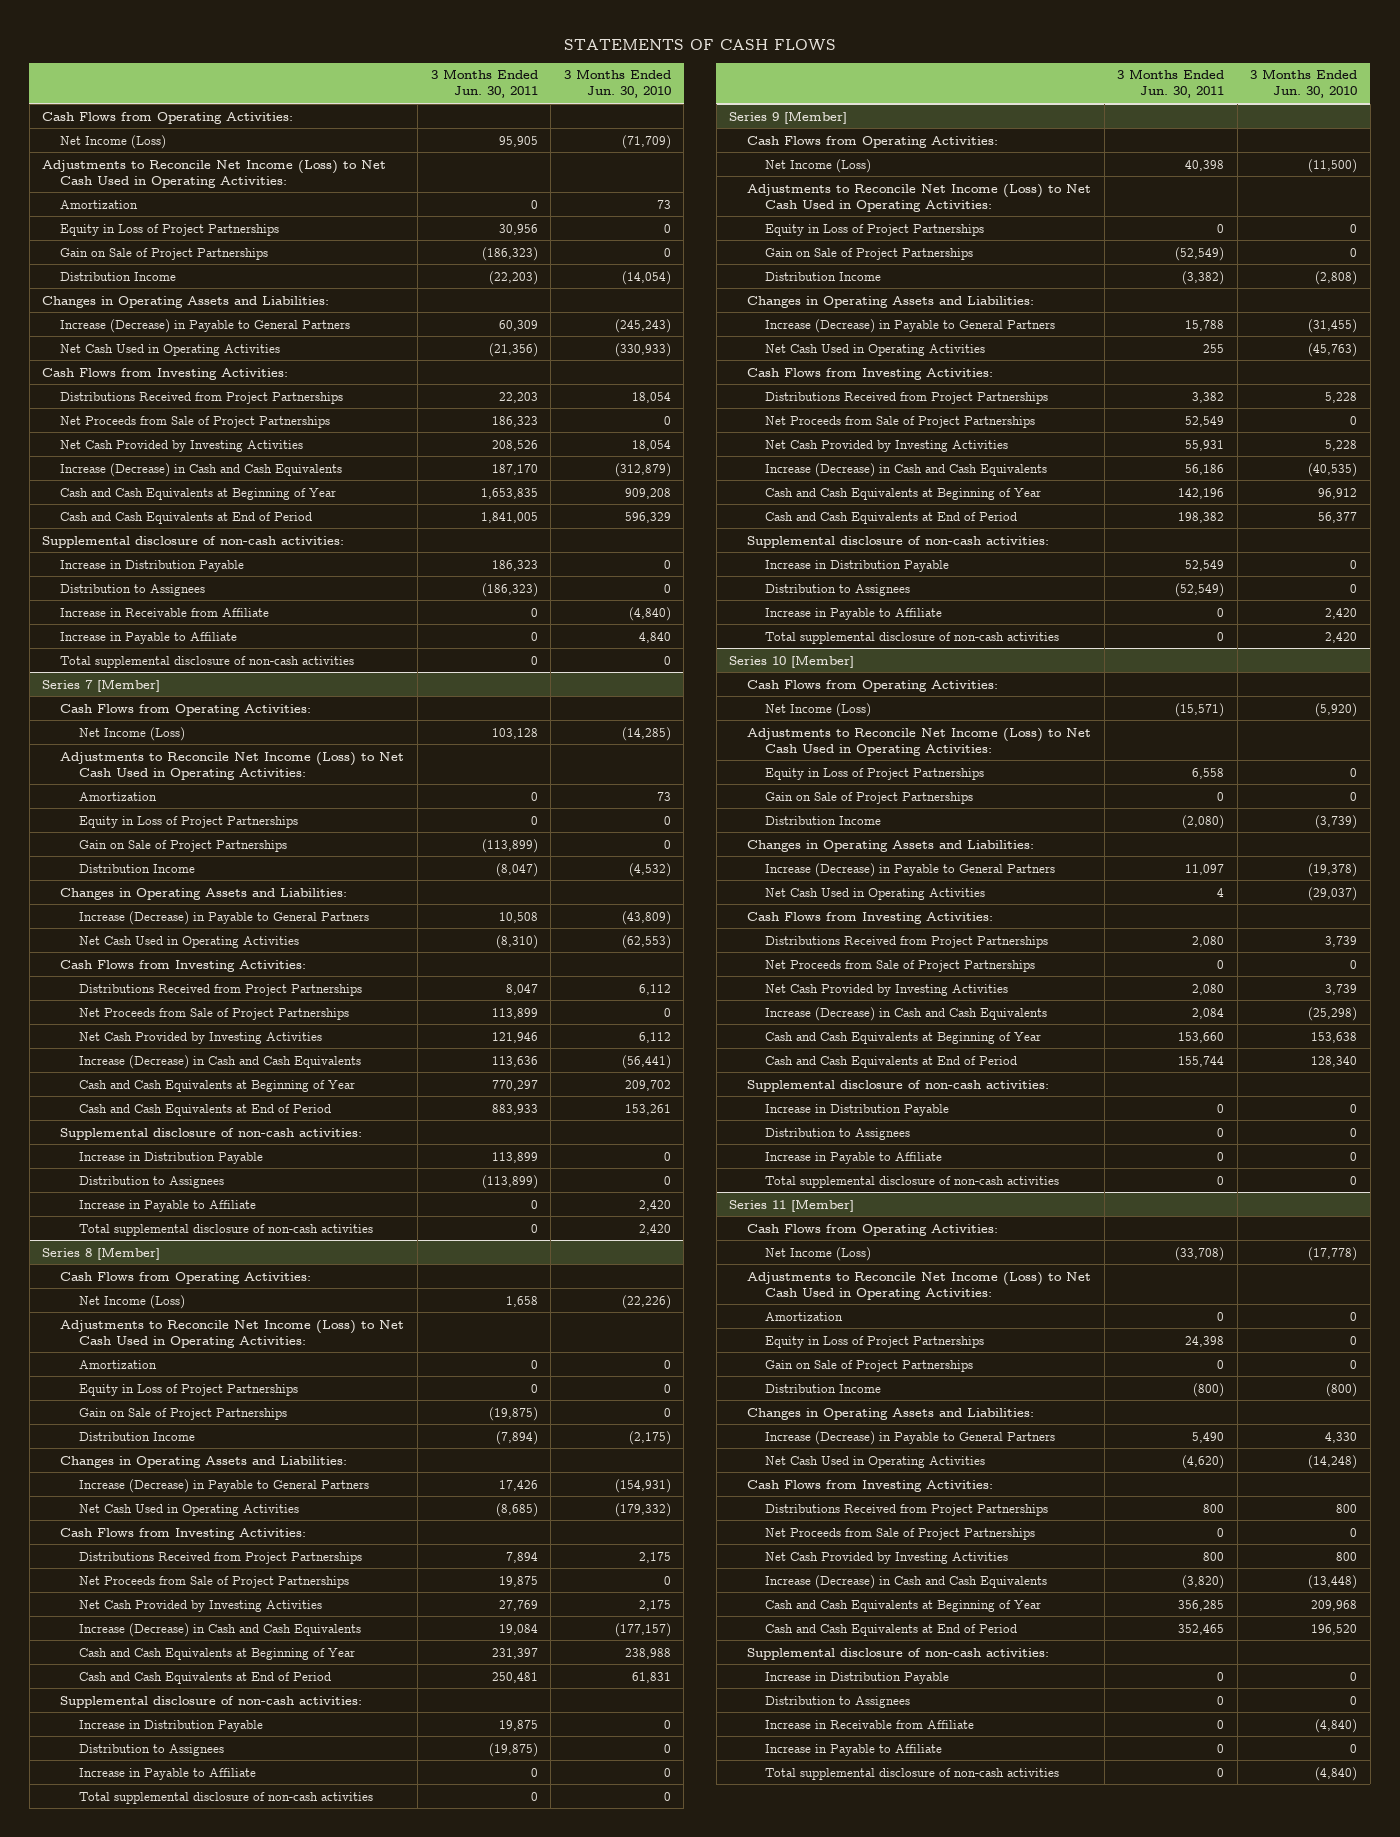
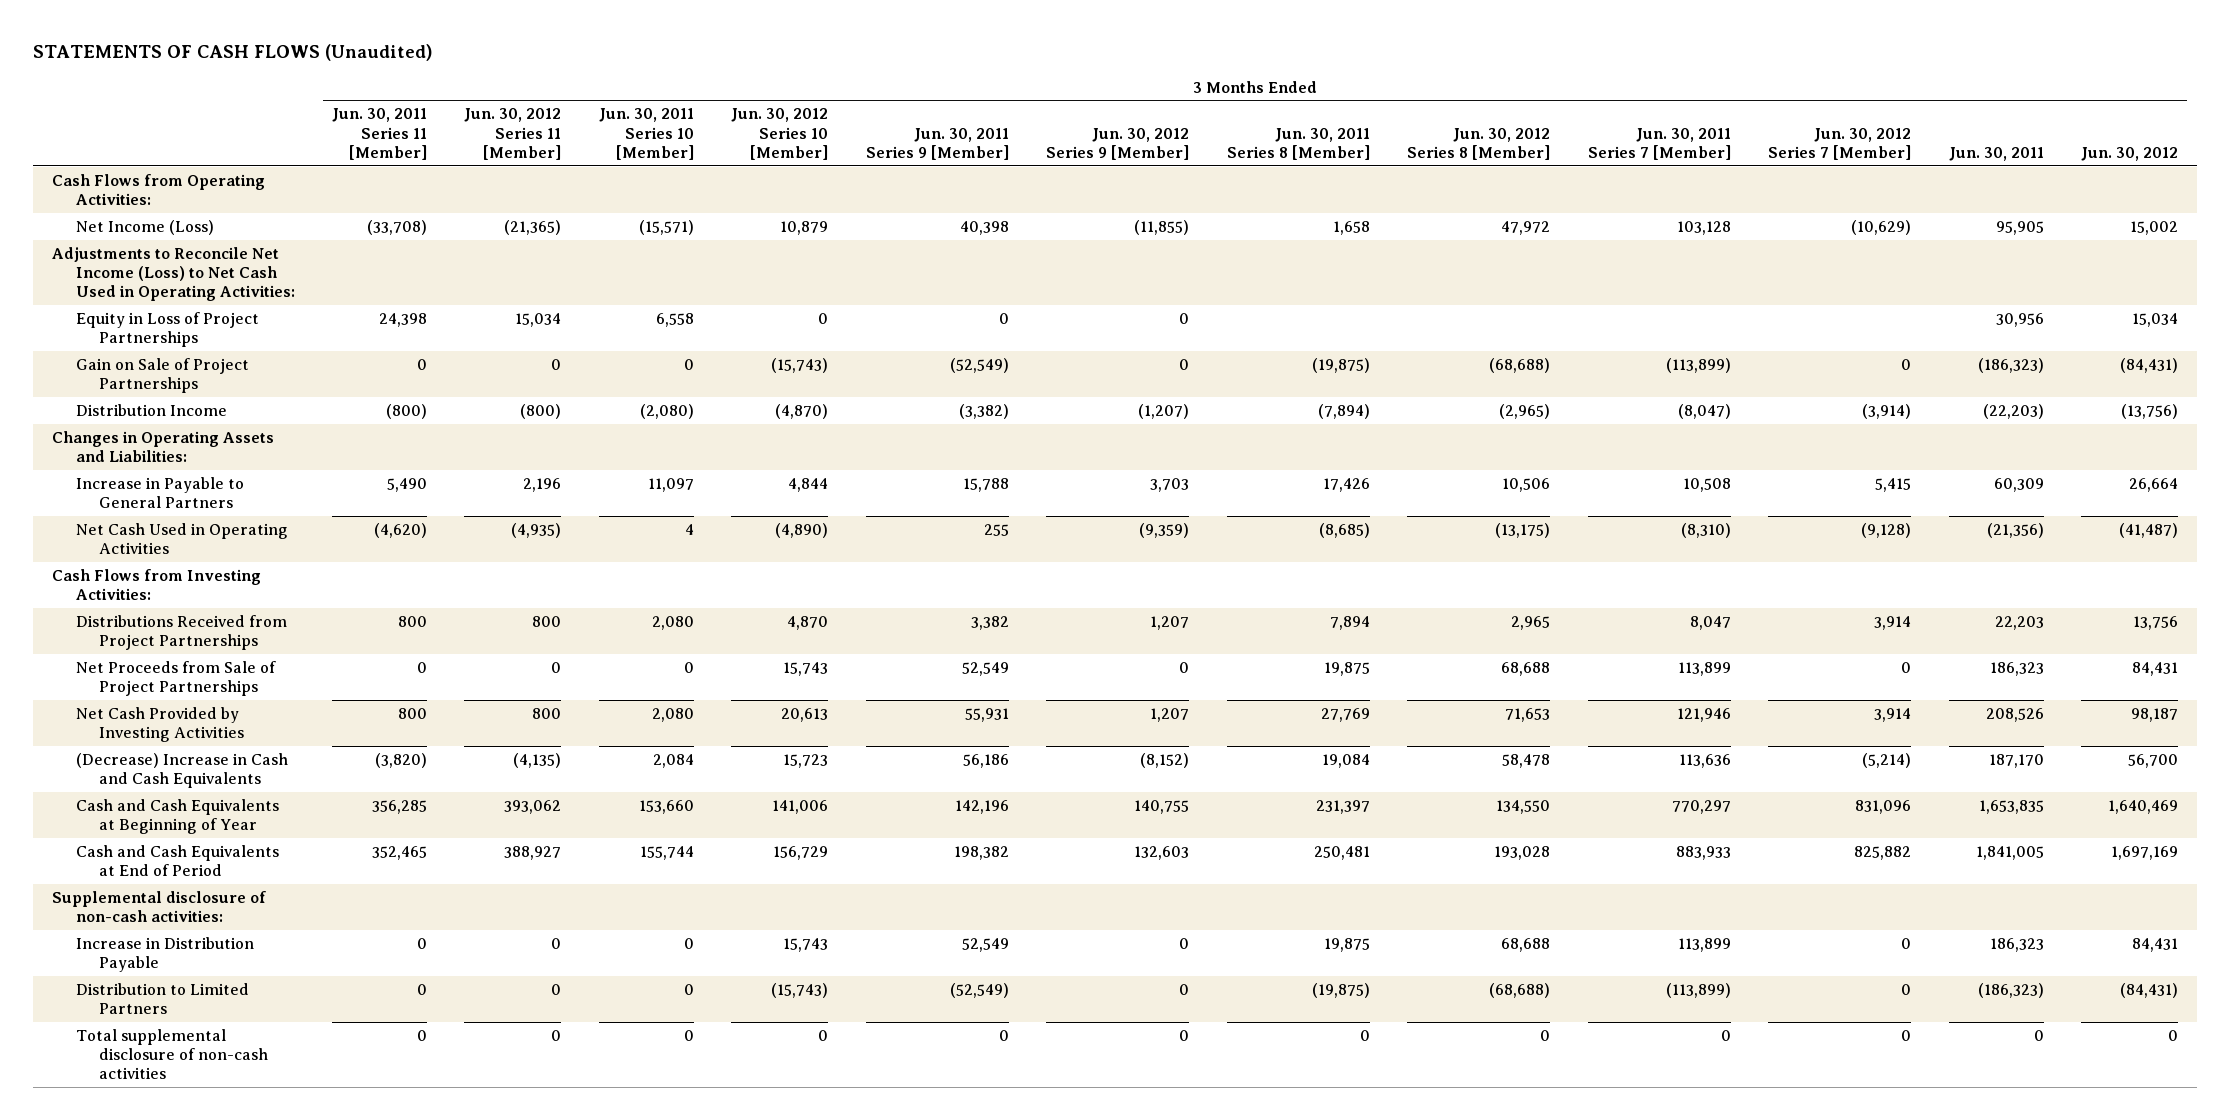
- STATEMENTS OF CASH FLOWS
+ STATEMENTS OF CASH FLOWS (Unaudited)
- | 3 Months Ended Jun. 30, 2011 | 3 Months Ended Jun. 30, 2010
+ | 3 Months Ended Jun. 30, 2011 Series 11 [Member] | 3 Months Ended Jun. 30, 2012 Series 11 [Member] | 3 Months Ended Jun. 30, 2011 Series 10 [Member] | 3 Months Ended Jun. 30, 2012 Series 10 [Member] | 3 Months Ended Jun. 30, 2011 Series 9 [Member] | 3 Months Ended Jun. 30, 2012 Series 9 [Member] | 3 Months Ended Jun. 30, 2011 Series 8 [Member] | 3 Months Ended Jun. 30, 2012 Series 8 [Member] | 3 Months Ended Jun. 30, 2011 Series 7 [Member] | 3 Months Ended Jun. 30, 2012 Series 7 [Member] | 3 Months Ended Jun. 30, 2011 | 3 Months Ended Jun. 30, 2012
- Amortization | 0 | 73
- Increase (Decrease) in Payable to General Partners | 60,309 | (245,243)
+ Increase in Payable to General Partners | 5,490 | 2,196 | 11,097 | 4,844 | 15,788 | 3,703 | 17,426 | 10,506 | 10,508 | 5,415 | 60,309 | 26,664
- Increase (Decrease) in Cash and Cash Equivalents | 187,170 | (312,879)
+ (Decrease) Increase in Cash and Cash Equivalents | (3,820) | (4,135) | 2,084 | 15,723 | 56,186 | (8,152) | 19,084 | 58,478 | 113,636 | (5,214) | 187,170 | 56,700
- Distribution to Assignees | (186,323) | 0
- Increase in Receivable from Affiliate | 0 | (4,840)
- Increase in Payable to Affiliate | 0 | 4,840
- Total supplemental disclosure of non-cash activities | 0 | 0
- Series 7 [Member]
- Cash Flows from Operating Activities:
- Net Income (Loss) | 103,128 | (14,285)
- Adjustments to Reconcile Net Income (Loss) to Net Cash Used in Operating Activities:
- Amortization | 0 | 73
- Equity in Loss of Project Partnerships | 0 | 0
- Gain on Sale of Project Partnerships | (113,899) | 0
- Distribution Income | (8,047) | (4,532)
- Changes in Operating Assets and Liabilities:
- Increase (Decrease) in Payable to General Partners | 10,508 | (43,809)
- Net Cash Used in Operating Activities | (8,310) | (62,553)
- Cash Flows from Investing Activities:
- Distributions Received from Project Partnerships | 8,047 | 6,112
- Net Proceeds from Sale of Project Partnerships | 113,899 | 0
- Net Cash Provided by Investing Activities | 121,946 | 6,112
- Increase (Decrease) in Cash and Cash Equivalents | 113,636 | (56,441)
- Cash and Cash Equivalents at Beginning of Year | 770,297 | 209,702
- Cash and Cash Equivalents at End of Period | 883,933 | 153,261
- Supplemental disclosure of non-cash activities:
- Increase in Distribution Payable | 113,899 | 0
- Distribution to Assignees | (113,899) | 0
- Increase in Payable to Affiliate | 0 | 2,420
- Total supplemental disclosure of non-cash activities | 0 | 2,420
- Series 8 [Member]
- Cash Flows from Operating Activities:
- Net Income (Loss) | 1,658 | (22,226)
- Adjustments to Reconcile Net Income (Loss) to Net Cash Used in Operating Activities:
- Amortization | 0 | 0
- Equity in Loss of Project Partnerships | 0 | 0
- Gain on Sale of Project Partnerships | (19,875) | 0
- Distribution Income | (7,894) | (2,175)
- Changes in Operating Assets and Liabilities:
- Increase (Decrease) in Payable to General Partners | 17,426 | (154,931)
- Net Cash Used in Operating Activities | (8,685) | (179,332)
- Cash Flows from Investing Activities:
- Distributions Received from Project Partnerships | 7,894 | 2,175
- Net Proceeds from Sale of Project Partnerships | 19,875 | 0
- Net Cash Provided by Investing Activities | 27,769 | 2,175
- Increase (Decrease) in Cash and Cash Equivalents | 19,084 | (177,157)
- Cash and Cash Equivalents at Beginning of Year | 231,397 | 238,988
- Cash and Cash Equivalents at End of Period | 250,481 | 61,831
- Supplemental disclosure of non-cash activities:
- Increase in Distribution Payable | 19,875 | 0
- Distribution to Assignees | (19,875) | 0
- Increase in Payable to Affiliate | 0 | 0
- Total supplemental disclosure of non-cash activities | 0 | 0
- Series 9 [Member]
- Cash Flows from Operating Activities:
- Net Income (Loss) | 40,398 | (11,500)
- Adjustments to Reconcile Net Income (Loss) to Net Cash Used in Operating Activities:
- Equity in Loss of Project Partnerships | 0 | 0
- Gain on Sale of Project Partnerships | (52,549) | 0
- Distribution Income | (3,382) | (2,808)
- Changes in Operating Assets and Liabilities:
- Increase (Decrease) in Payable to General Partners | 15,788 | (31,455)
- Net Cash Used in Operating Activities | 255 | (45,763)
- Cash Flows from Investing Activities:
- Distributions Received from Project Partnerships | 3,382 | 5,228
- Net Proceeds from Sale of Project Partnerships | 52,549 | 0
- Net Cash Provided by Investing Activities | 55,931 | 5,228
- Increase (Decrease) in Cash and Cash Equivalents | 56,186 | (40,535)
- Cash and Cash Equivalents at Beginning of Year | 142,196 | 96,912
- Cash and Cash Equivalents at End of Period | 198,382 | 56,377
- Supplemental disclosure of non-cash activities:
- Increase in Distribution Payable | 52,549 | 0
- Distribution to Assignees | (52,549) | 0
- Increase in Payable to Affiliate | 0 | 2,420
- Total supplemental disclosure of non-cash activities | 0 | 2,420
- Series 10 [Member]
- Cash Flows from Operating Activities:
- Net Income (Loss) | (15,571) | (5,920)
- Adjustments to Reconcile Net Income (Loss) to Net Cash Used in Operating Activities:
- Equity in Loss of Project Partnerships | 6,558 | 0
- Gain on Sale of Project Partnerships | 0 | 0
- Distribution Income | (2,080) | (3,739)
- Changes in Operating Assets and Liabilities:
- Increase (Decrease) in Payable to General Partners | 11,097 | (19,378)
- Net Cash Used in Operating Activities | 4 | (29,037)
- Cash Flows from Investing Activities:
- Distributions Received from Project Partnerships | 2,080 | 3,739
- Net Proceeds from Sale of Project Partnerships | 0 | 0
- Net Cash Provided by Investing Activities | 2,080 | 3,739
- Increase (Decrease) in Cash and Cash Equivalents | 2,084 | (25,298)
- Cash and Cash Equivalents at Beginning of Year | 153,660 | 153,638
- Cash and Cash Equivalents at End of Period | 155,744 | 128,340
- Supplemental disclosure of non-cash activities:
- Increase in Distribution Payable | 0 | 0
- Distribution to Assignees | 0 | 0
- Increase in Payable to Affiliate | 0 | 0
- Total supplemental disclosure of non-cash activities | 0 | 0
- Series 11 [Member]
- Cash Flows from Operating Activities:
- Net Income (Loss) | (33,708) | (17,778)
- Adjustments to Reconcile Net Income (Loss) to Net Cash Used in Operating Activities:
- Amortization | 0 | 0
- Equity in Loss of Project Partnerships | 24,398 | 0
- Gain on Sale of Project Partnerships | 0 | 0
- Distribution Income | (800) | (800)
- Changes in Operating Assets and Liabilities:
- Increase (Decrease) in Payable to General Partners | 5,490 | 4,330
- Net Cash Used in Operating Activities | (4,620) | (14,248)
- Cash Flows from Investing Activities:
- Distributions Received from Project Partnerships | 800 | 800
- Net Proceeds from Sale of Project Partnerships | 0 | 0
- Net Cash Provided by Investing Activities | 800 | 800
- Increase (Decrease) in Cash and Cash Equivalents | (3,820) | (13,448)
- Cash and Cash Equivalents at Beginning of Year | 356,285 | 209,968
- Cash and Cash Equivalents at End of Period | 352,465 | 196,520
- Supplemental disclosure of non-cash activities:
- Increase in Distribution Payable | 0 | 0
- Distribution to Assignees | 0 | 0
- Increase in Receivable from Affiliate | 0 | (4,840)
- Increase in Payable to Affiliate | 0 | 0
+ Distribution to Limited Partners | 0 | 0 | 0 | (15,743) | (52,549) | 0 | (19,875) | (68,688) | (113,899) | 0 | (186,323) | (84,431)

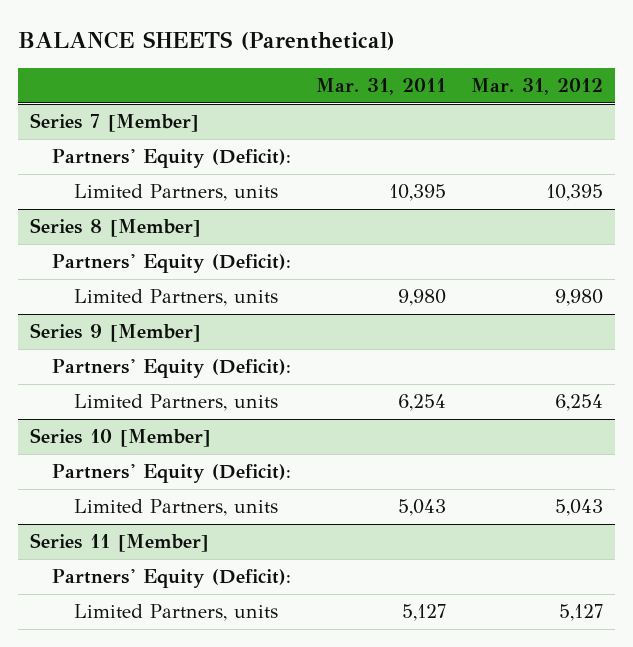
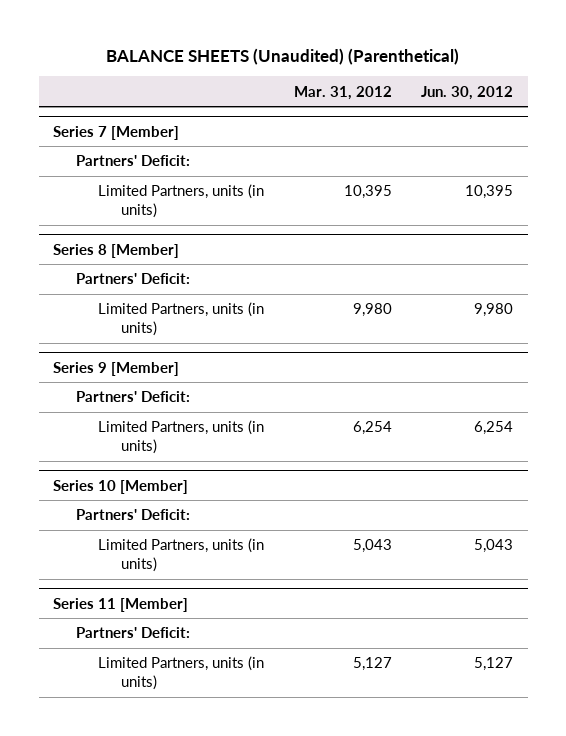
- BALANCE SHEETS (Parenthetical)
+ BALANCE SHEETS (Unaudited) (Parenthetical)
- | Mar. 31, 2011 | Mar. 31, 2012
+ | Mar. 31, 2012 | Jun. 30, 2012
@ Series 7 [Member]
- Partners' Equity (Deficit):
- Limited Partners, units | 10,395 | 10,395
+ Partners' Deficit:
+ Limited Partners, units (in units) | 10,395 | 10,395
@ Series 8 [Member]
- Partners' Equity (Deficit):
- Limited Partners, units | 9,980 | 9,980
+ Partners' Deficit:
+ Limited Partners, units (in units) | 9,980 | 9,980
@ Series 9 [Member]
- Partners' Equity (Deficit):
- Limited Partners, units | 6,254 | 6,254
+ Partners' Deficit:
+ Limited Partners, units (in units) | 6,254 | 6,254
@ Series 10 [Member]
- Partners' Equity (Deficit):
- Limited Partners, units | 5,043 | 5,043
+ Partners' Deficit:
+ Limited Partners, units (in units) | 5,043 | 5,043
@ Series 11 [Member]
- Partners' Equity (Deficit):
- Limited Partners, units | 5,127 | 5,127
+ Partners' Deficit:
+ Limited Partners, units (in units) | 5,127 | 5,127

